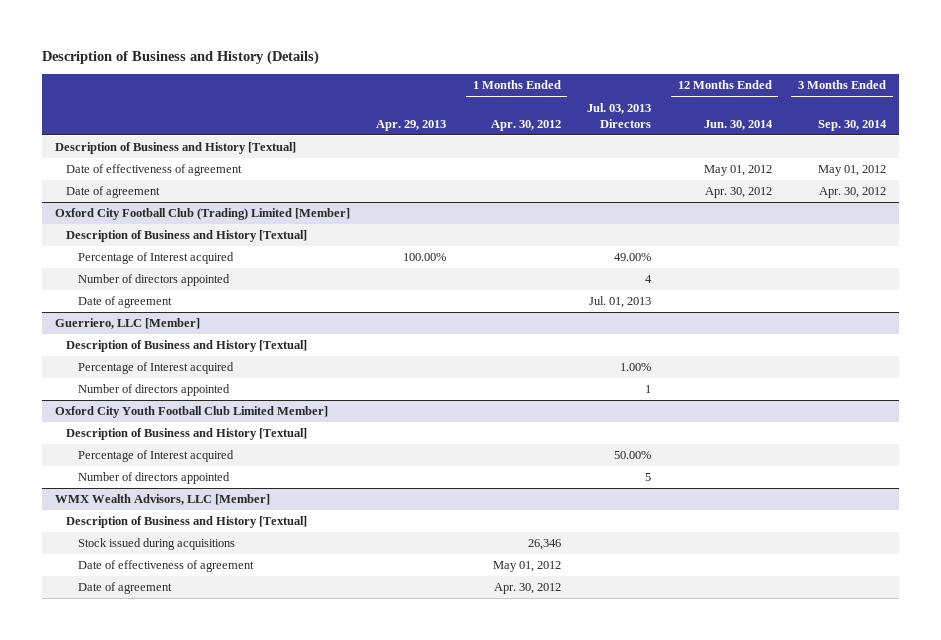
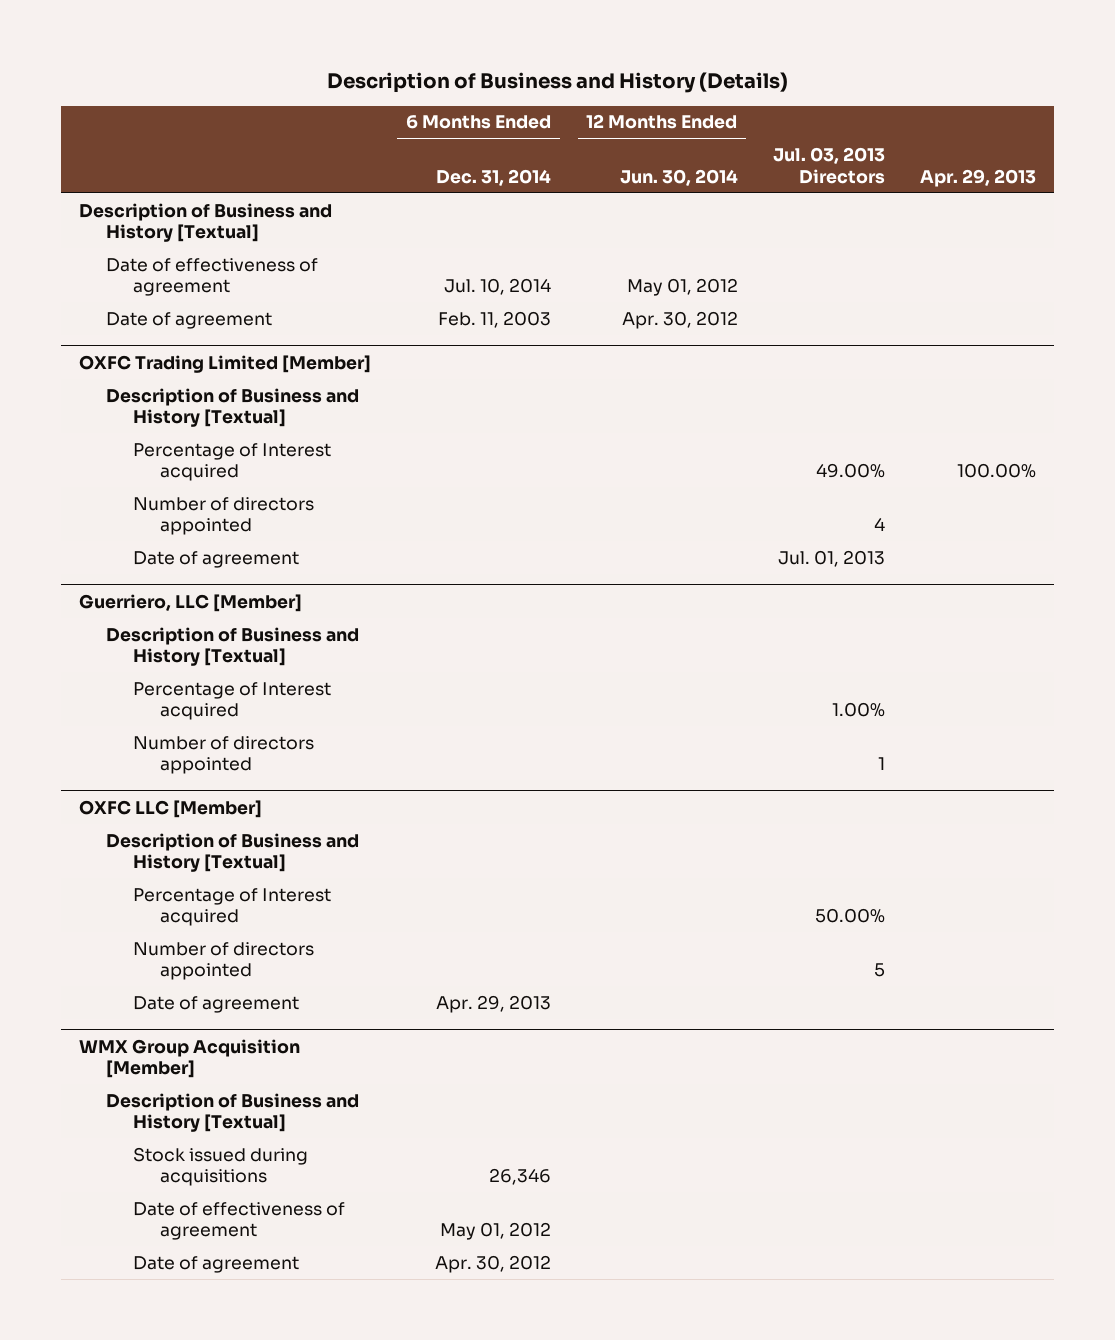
- | Apr. 29, 2013 | 1 Months Ended Apr. 30, 2012 | Jul. 03, 2013 Directors | 12 Months Ended Jun. 30, 2014 | 3 Months Ended Sep. 30, 2014
+ | 6 Months Ended Dec. 31, 2014 | 12 Months Ended Jun. 30, 2014 | Jul. 03, 2013 Directors | Apr. 29, 2013
- Oxford City Football Club (Trading) Limited [Member]
+ OXFC Trading Limited [Member]
- Oxford City Youth Football Club Limited Member]
+ OXFC LLC [Member]
- WMX Wealth Advisors, LLC [Member]
+ Date of agreement | Apr. 29, 2013 | | |
+ WMX Group Acquisition [Member]

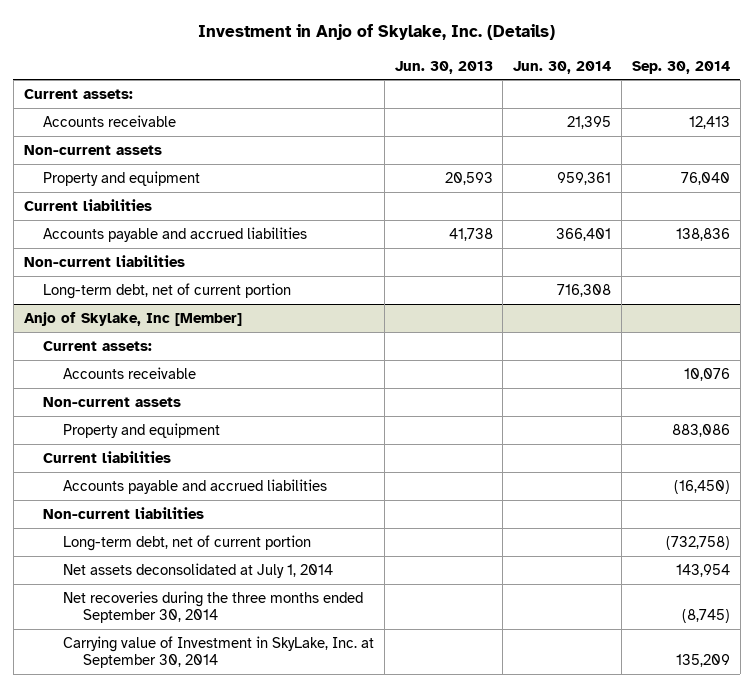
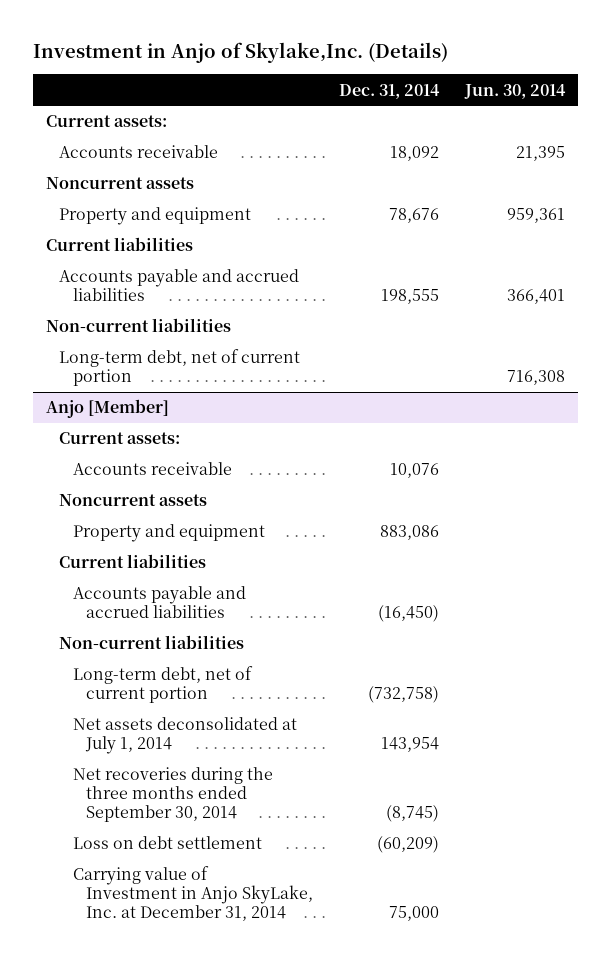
- Investment in Anjo of Skylake, Inc. (Details)
+ Investment in Anjo of Skylake,Inc. (Details)
- | Jun. 30, 2013 | Jun. 30, 2014 | Sep. 30, 2014
+ | Dec. 31, 2014 | Jun. 30, 2014
- Non-current assets
+ Noncurrent assets
- Anjo of Skylake, Inc [Member]
- Current assets:
- Accounts receivable | | | 10,076
- Non-current assets
- Property and equipment | | | 883,086
- Current liabilities
- Accounts payable and accrued liabilities | | | (16,450)
- Non-current liabilities
- Long-term debt, net of current portion | | | (732,758)
- Net assets deconsolidated at July 1, 2014 | | | 143,954
- Net recoveries during the three months ended September 30, 2014 | | | (8,745)
- Carrying value of Investment in SkyLake, Inc. at September 30, 2014 | | | 135,209
+ Anjo [Member]
+ Current assets:
+ Accounts receivable | 10,076 |
+ Noncurrent assets
+ Property and equipment | 883,086 |
+ Current liabilities
+ Accounts payable and accrued liabilities | (16,450) |
+ Non-current liabilities
+ Long-term debt, net of current portion | (732,758) |
+ Net assets deconsolidated at July 1, 2014 | 143,954 |
+ Net recoveries during the three months ended September 30, 2014 | (8,745) |
+ Loss on debt settlement | (60,209) |
+ Carrying value of Investment in Anjo SkyLake, Inc. at December 31, 2014 | 75,000 |

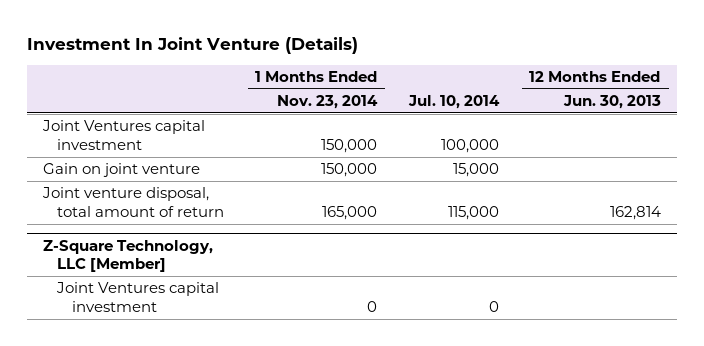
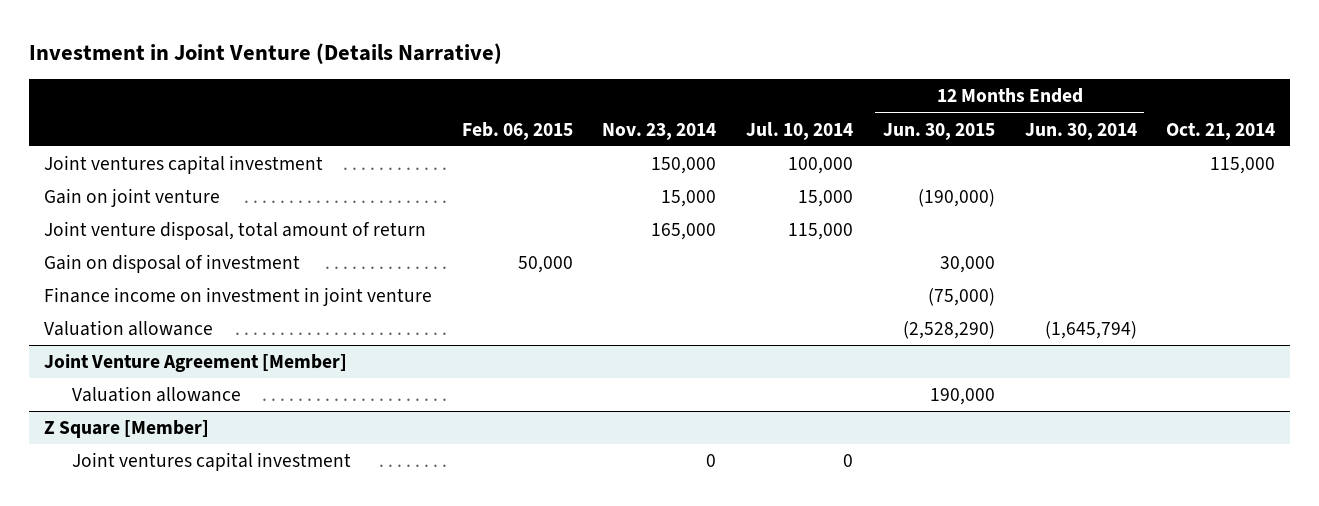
- Investment In Joint Venture (Details)
+ Investment in Joint Venture (Details Narrative)
- | 1 Months Ended Nov. 23, 2014 | Jul. 10, 2014 | 12 Months Ended Jun. 30, 2013
+ | Feb. 06, 2015 | Nov. 23, 2014 | Jul. 10, 2014 | 12 Months Ended Jun. 30, 2015 | 12 Months Ended Jun. 30, 2014 | Oct. 21, 2014
- Joint Ventures capital investment | 150,000 | 100,000 |
+ Joint ventures capital investment | | 150,000 | 100,000 | | | 115,000
- Z-Square Technology, LLC [Member]
- Joint Ventures capital investment | 0 | 0 |
+ Gain on disposal of investment | 50,000 | | | 30,000 | |
+ Finance income on investment in joint venture | | | | (75,000) | |
+ Valuation allowance | | | | (2,528,290) | (1,645,794) |
+ Joint Venture Agreement [Member]
+ Valuation allowance | | | | 190,000 | |
+ Z Square [Member]
+ Joint ventures capital investment | | 0 | 0 | | |

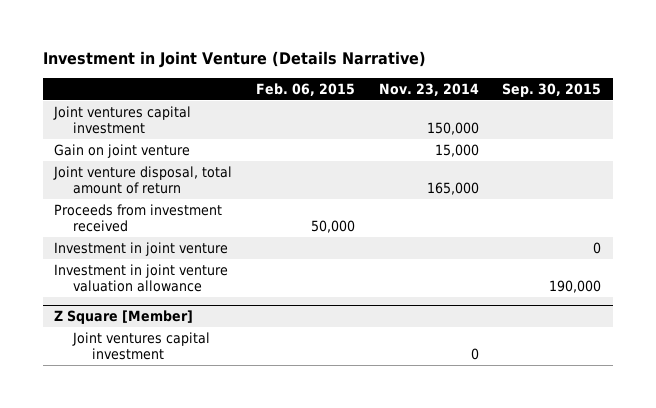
- | Feb. 06, 2015 | Nov. 23, 2014 | Jul. 10, 2014 | 12 Months Ended Jun. 30, 2015 | 12 Months Ended Jun. 30, 2014 | Oct. 21, 2014
+ | Feb. 06, 2015 | Nov. 23, 2014 | Sep. 30, 2015
- Gain on disposal of investment | 50,000 | | | 30,000 | |
- Finance income on investment in joint venture | | | | (75,000) | |
- Valuation allowance | | | | (2,528,290) | (1,645,794) |
- Joint Venture Agreement [Member]
- Valuation allowance | | | | 190,000 | |
+ Proceeds from investment received | 50,000 | |
+ Investment in joint venture | | | 0
+ Investment in joint venture valuation allowance | | | 190,000

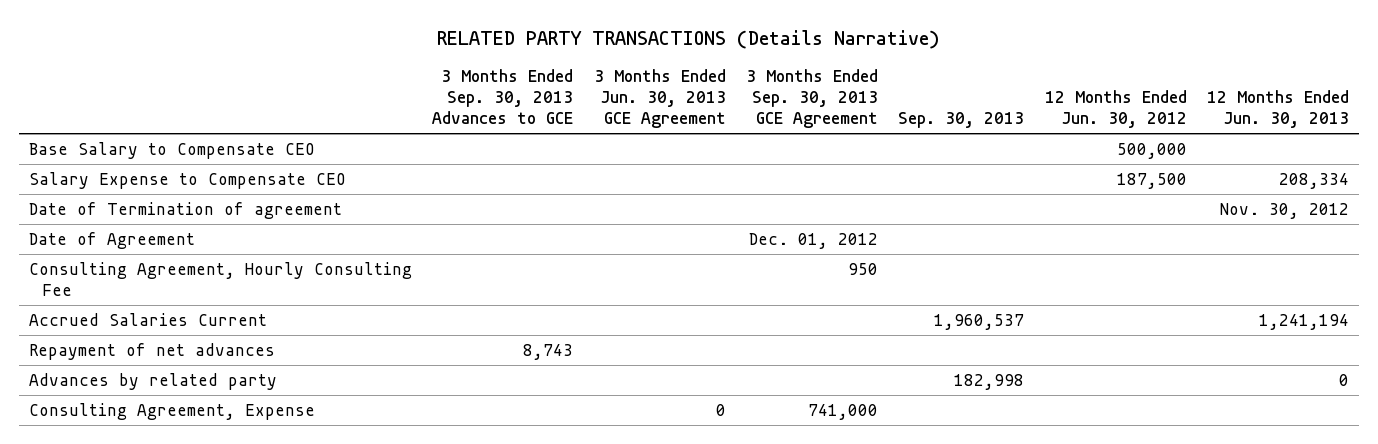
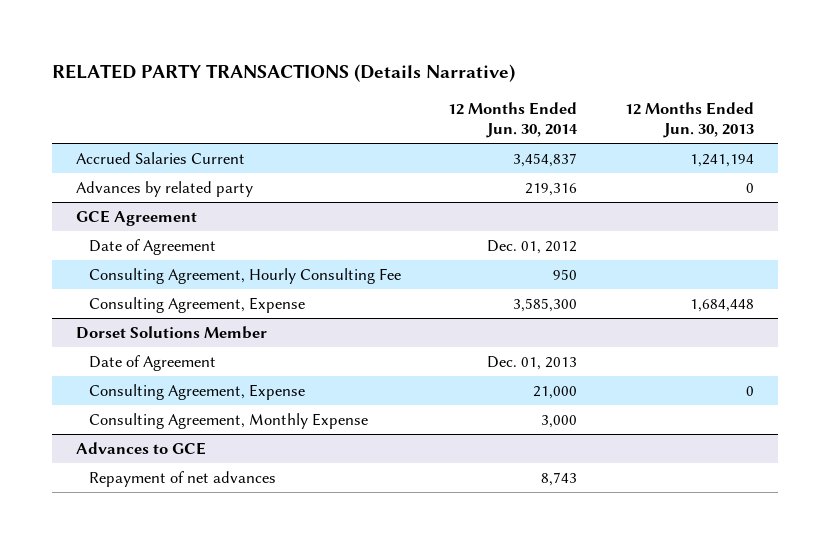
- | 3 Months Ended Sep. 30, 2013 Advances to GCE | 3 Months Ended Jun. 30, 2013 GCE Agreement | 3 Months Ended Sep. 30, 2013 GCE Agreement | Sep. 30, 2013 | 12 Months Ended Jun. 30, 2012 | 12 Months Ended Jun. 30, 2013
+ | 12 Months Ended Jun. 30, 2014 | 12 Months Ended Jun. 30, 2013
- Base Salary to Compensate CEO | | | | | 500,000 |
- Salary Expense to Compensate CEO | | | | | 187,500 | 208,334
- Date of Termination of agreement | | | | | | Nov. 30, 2012
- Date of Agreement | | | Dec. 01, 2012 | | |
- Consulting Agreement, Hourly Consulting Fee | | | 950 | | |
- Repayment of net advances | 8,743 | | | | |
- Consulting Agreement, Expense | | 0 | 741,000 | | |
+ GCE Agreement
+ Date of Agreement | Dec. 01, 2012 |
+ Consulting Agreement, Hourly Consulting Fee | 950 |
+ Consulting Agreement, Expense | 3,585,300 | 1,684,448
+ Dorset Solutions Member
+ Date of Agreement | Dec. 01, 2013 |
+ Consulting Agreement, Expense | 21,000 | 0
+ Consulting Agreement, Monthly Expense | 3,000 |
+ Advances to GCE
+ Repayment of net advances | 8,743 |

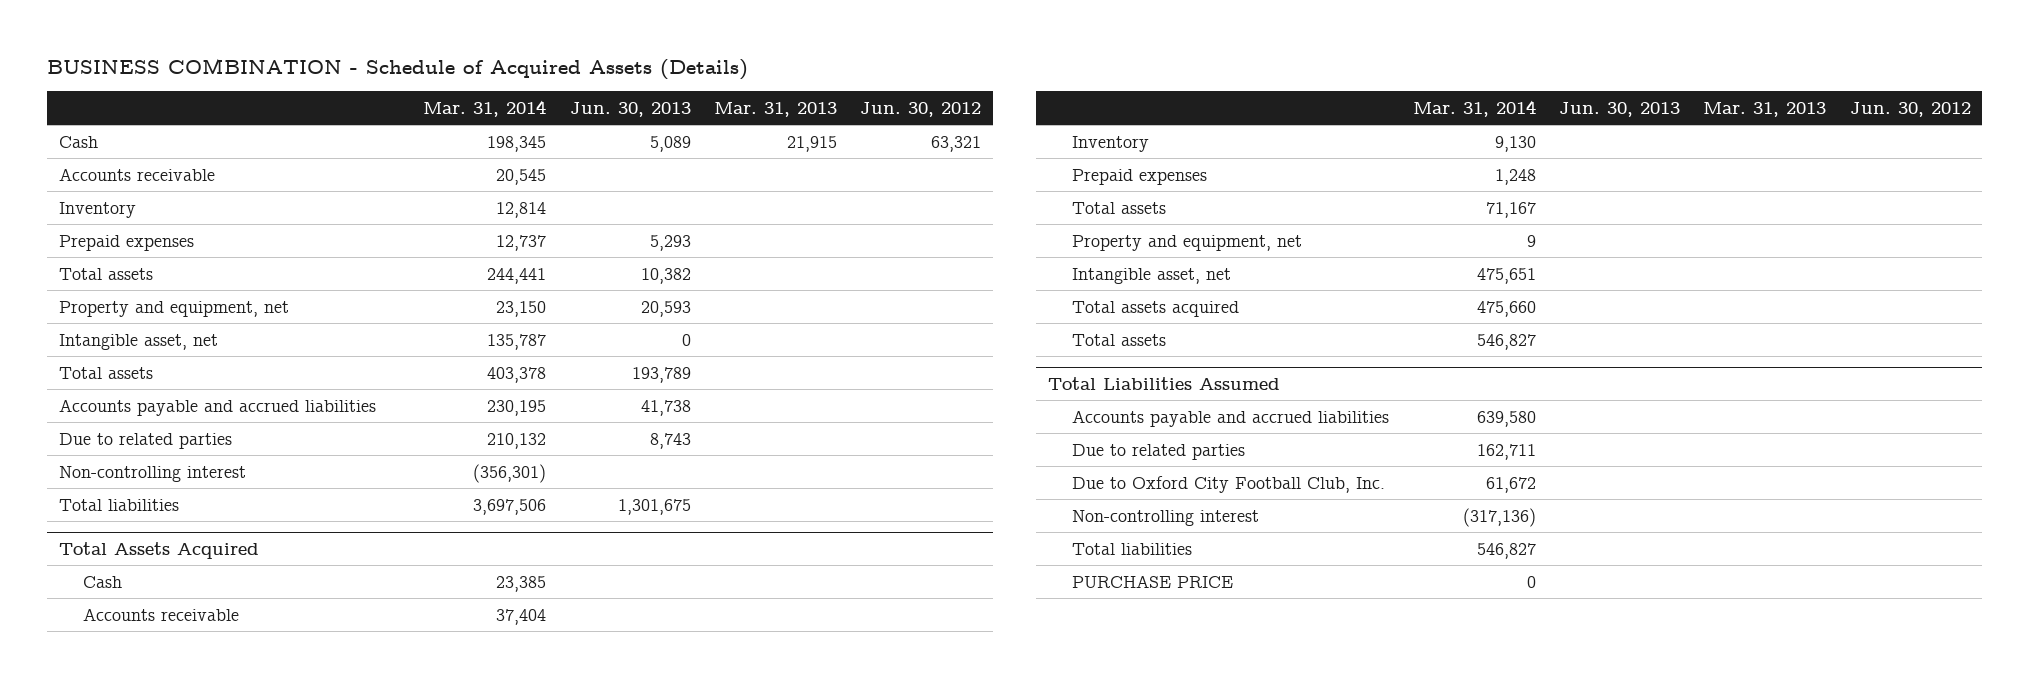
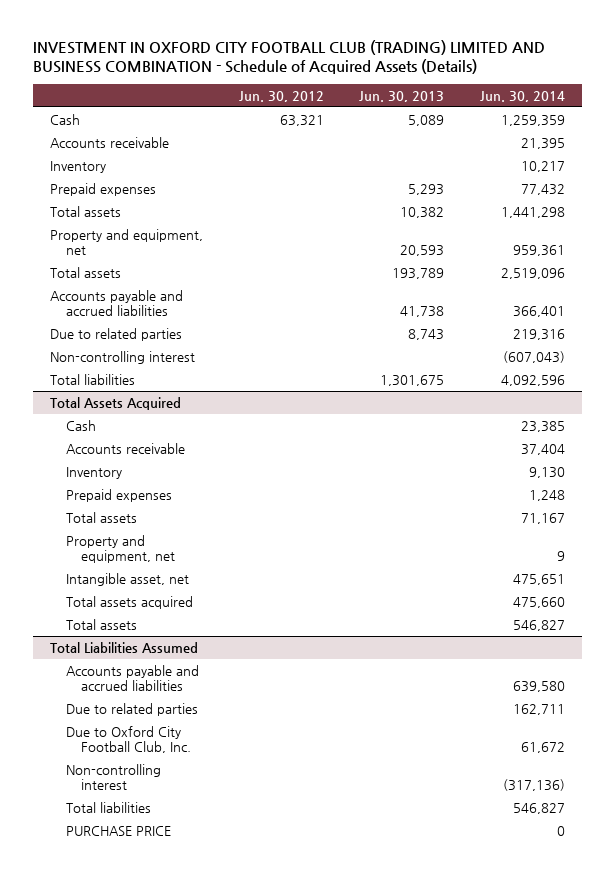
- BUSINESS COMBINATION - Schedule of Acquired Assets (Details)
+ INVESTMENT IN OXFORD CITY FOOTBALL CLUB (TRADING) LIMITED AND BUSINESS COMBINATION - Schedule of Acquired Assets (Details)
- | Mar. 31, 2014 | Jun. 30, 2013 | Mar. 31, 2013 | Jun. 30, 2012
+ | Jun. 30, 2012 | Jun. 30, 2013 | Jun. 30, 2014
- Intangible asset, net | 135,787 | 0 | |

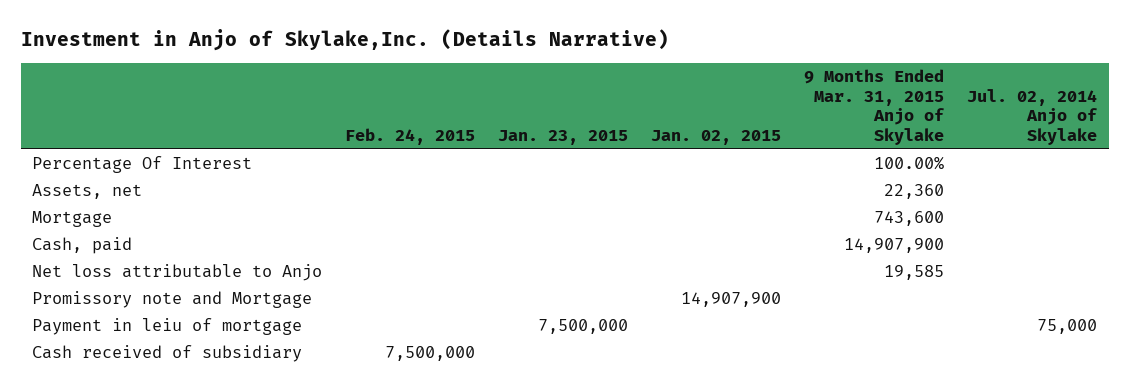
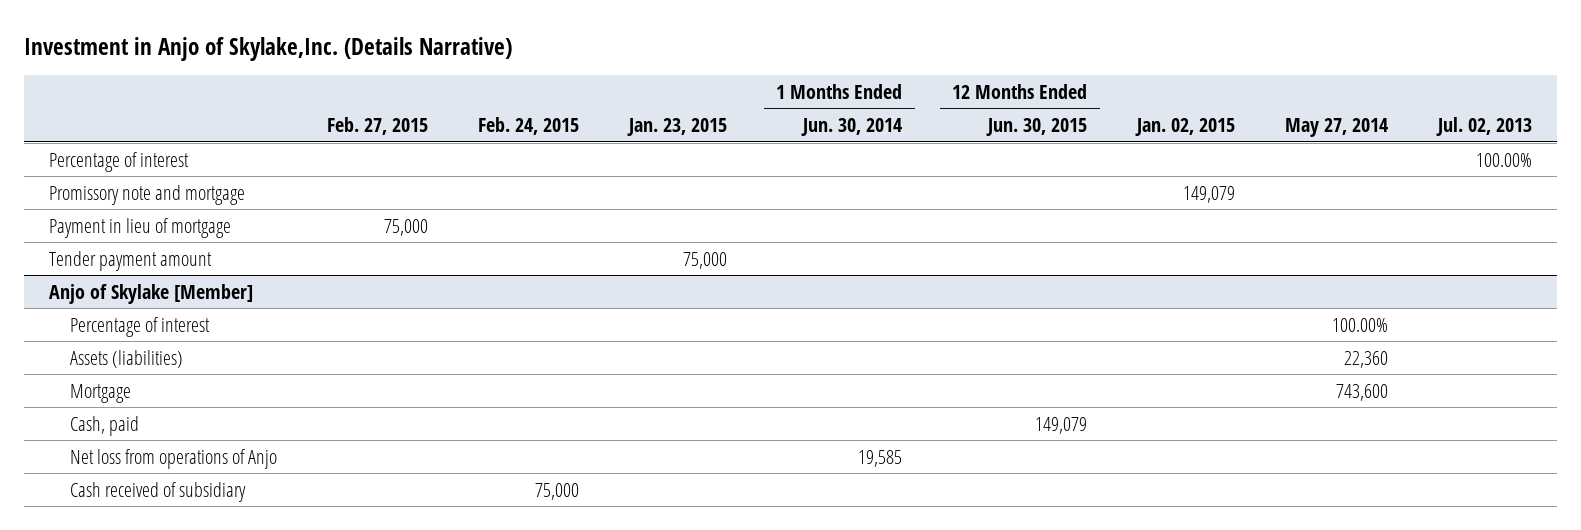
- | Feb. 24, 2015 | Jan. 23, 2015 | Jan. 02, 2015 | 9 Months Ended Mar. 31, 2015 Anjo of Skylake | Jul. 02, 2014 Anjo of Skylake
+ | Feb. 27, 2015 | Feb. 24, 2015 | Jan. 23, 2015 | 1 Months Ended Jun. 30, 2014 | 12 Months Ended Jun. 30, 2015 | Jan. 02, 2015 | May 27, 2014 | Jul. 02, 2013
- Percentage Of Interest | | | | 100.00% |
- Assets, net | | | | 22,360 |
- Mortgage | | | | 743,600 |
- Cash, paid | | | | 14,907,900 |
- Net loss attributable to Anjo | | | | 19,585 |
- Promissory note and Mortgage | | | 14,907,900 | |
- Payment in leiu of mortgage | | 7,500,000 | | | 75,000
- Cash received of subsidiary | 7,500,000 | | | |
+ Percentage of interest | | | | | | | | 100.00%
+ Promissory note and mortgage | | | | | | 149,079 | |
+ Payment in lieu of mortgage | 75,000 | | | | | | |
+ Tender payment amount | | | 75,000 | | | | |
+ Anjo of Skylake [Member]
+ Percentage of interest | | | | | | | 100.00% |
+ Assets (liabilities) | | | | | | | 22,360 |
+ Mortgage | | | | | | | 743,600 |
+ Cash, paid | | | | | 149,079 | | |
+ Net loss from operations of Anjo | | | | 19,585 | | | |
+ Cash received of subsidiary | | 75,000 | | | | | |

